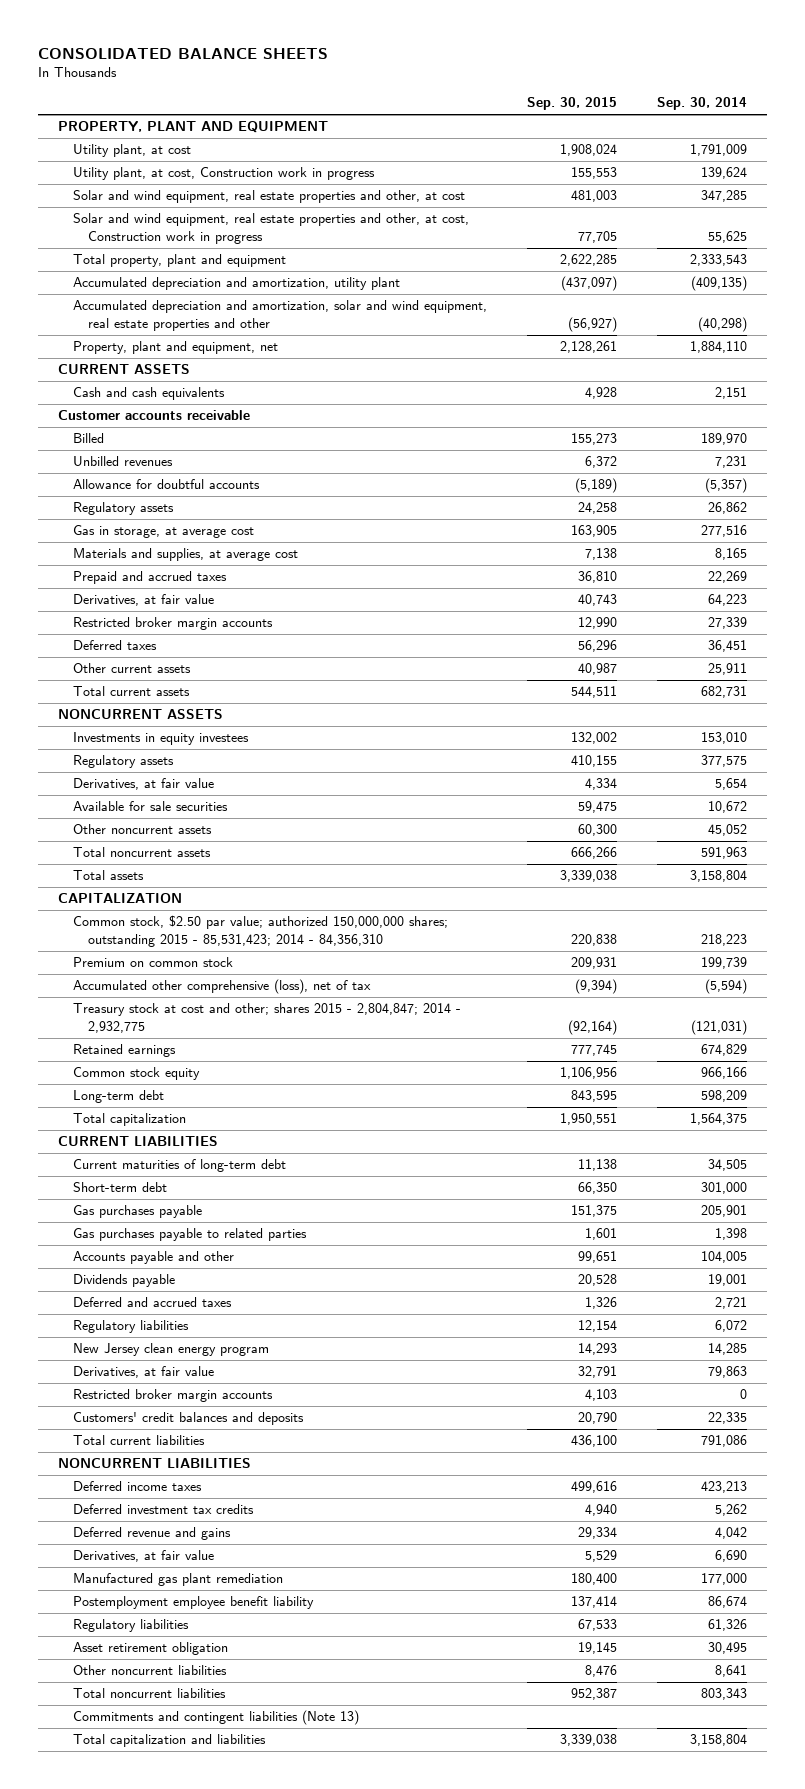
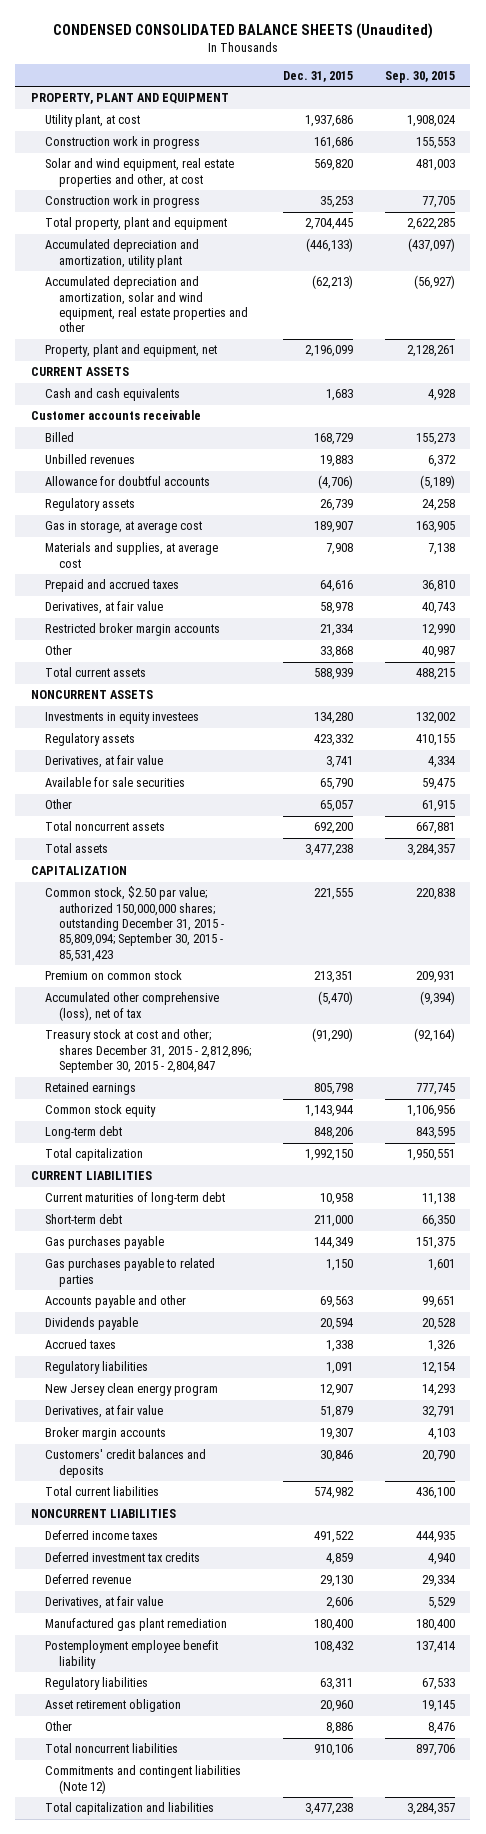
- CONSOLIDATED BALANCE SHEETS
+ CONDENSED CONSOLIDATED BALANCE SHEETS (Unaudited)
- | Sep. 30, 2015 | Sep. 30, 2014
+ | Dec. 31, 2015 | Sep. 30, 2015
- Utility plant, at cost, Construction work in progress | 155,553 | 139,624
+ Construction work in progress | 161,686 | 155,553
- Solar and wind equipment, real estate properties and other, at cost, Construction work in progress | 77,705 | 55,625
+ Construction work in progress | 35,253 | 77,705
- Deferred taxes | 56,296 | 36,451
- Other current assets | 40,987 | 25,911
- Total current assets | 544,511 | 682,731
+ Other | 33,868 | 40,987
+ Total current assets | 588,939 | 488,215
- Other noncurrent assets | 60,300 | 45,052
- Total noncurrent assets | 666,266 | 591,963
- Total assets | 3,339,038 | 3,158,804
+ Other | 65,057 | 61,915
+ Total noncurrent assets | 692,200 | 667,881
+ Total assets | 3,477,238 | 3,284,357
- Common stock, $2.50 par value; authorized 150,000,000 shares; outstanding 2015 - 85,531,423; 2014 - 84,356,310 | 220,838 | 218,223
+ Common stock, $2.50 par value; authorized 150,000,000 shares; outstanding December 31, 2015 - 85,809,094; September 30, 2015 - 85,531,423 | 221,555 | 220,838
- Treasury stock at cost and other; shares 2015 - 2,804,847; 2014 - 2,932,775 | (92,164) | (121,031)
+ Treasury stock at cost and other; shares December 31, 2015 - 2,812,896; September 30, 2015 - 2,804,847 | (91,290) | (92,164)
- Deferred and accrued taxes | 1,326 | 2,721
+ Accrued taxes | 1,338 | 1,326
- Restricted broker margin accounts | 4,103 | 0
+ Broker margin accounts | 19,307 | 4,103
- Deferred income taxes | 499,616 | 423,213
+ Deferred income taxes | 491,522 | 444,935
- Deferred revenue and gains | 29,334 | 4,042
+ Deferred revenue | 29,130 | 29,334
- Other noncurrent liabilities | 8,476 | 8,641
- Total noncurrent liabilities | 952,387 | 803,343
- Commitments and contingent liabilities (Note 13)
- Total capitalization and liabilities | 3,339,038 | 3,158,804
+ Other | 8,886 | 8,476
+ Total noncurrent liabilities | 910,106 | 897,706
+ Commitments and contingent liabilities (Note 12)
+ Total capitalization and liabilities | 3,477,238 | 3,284,357

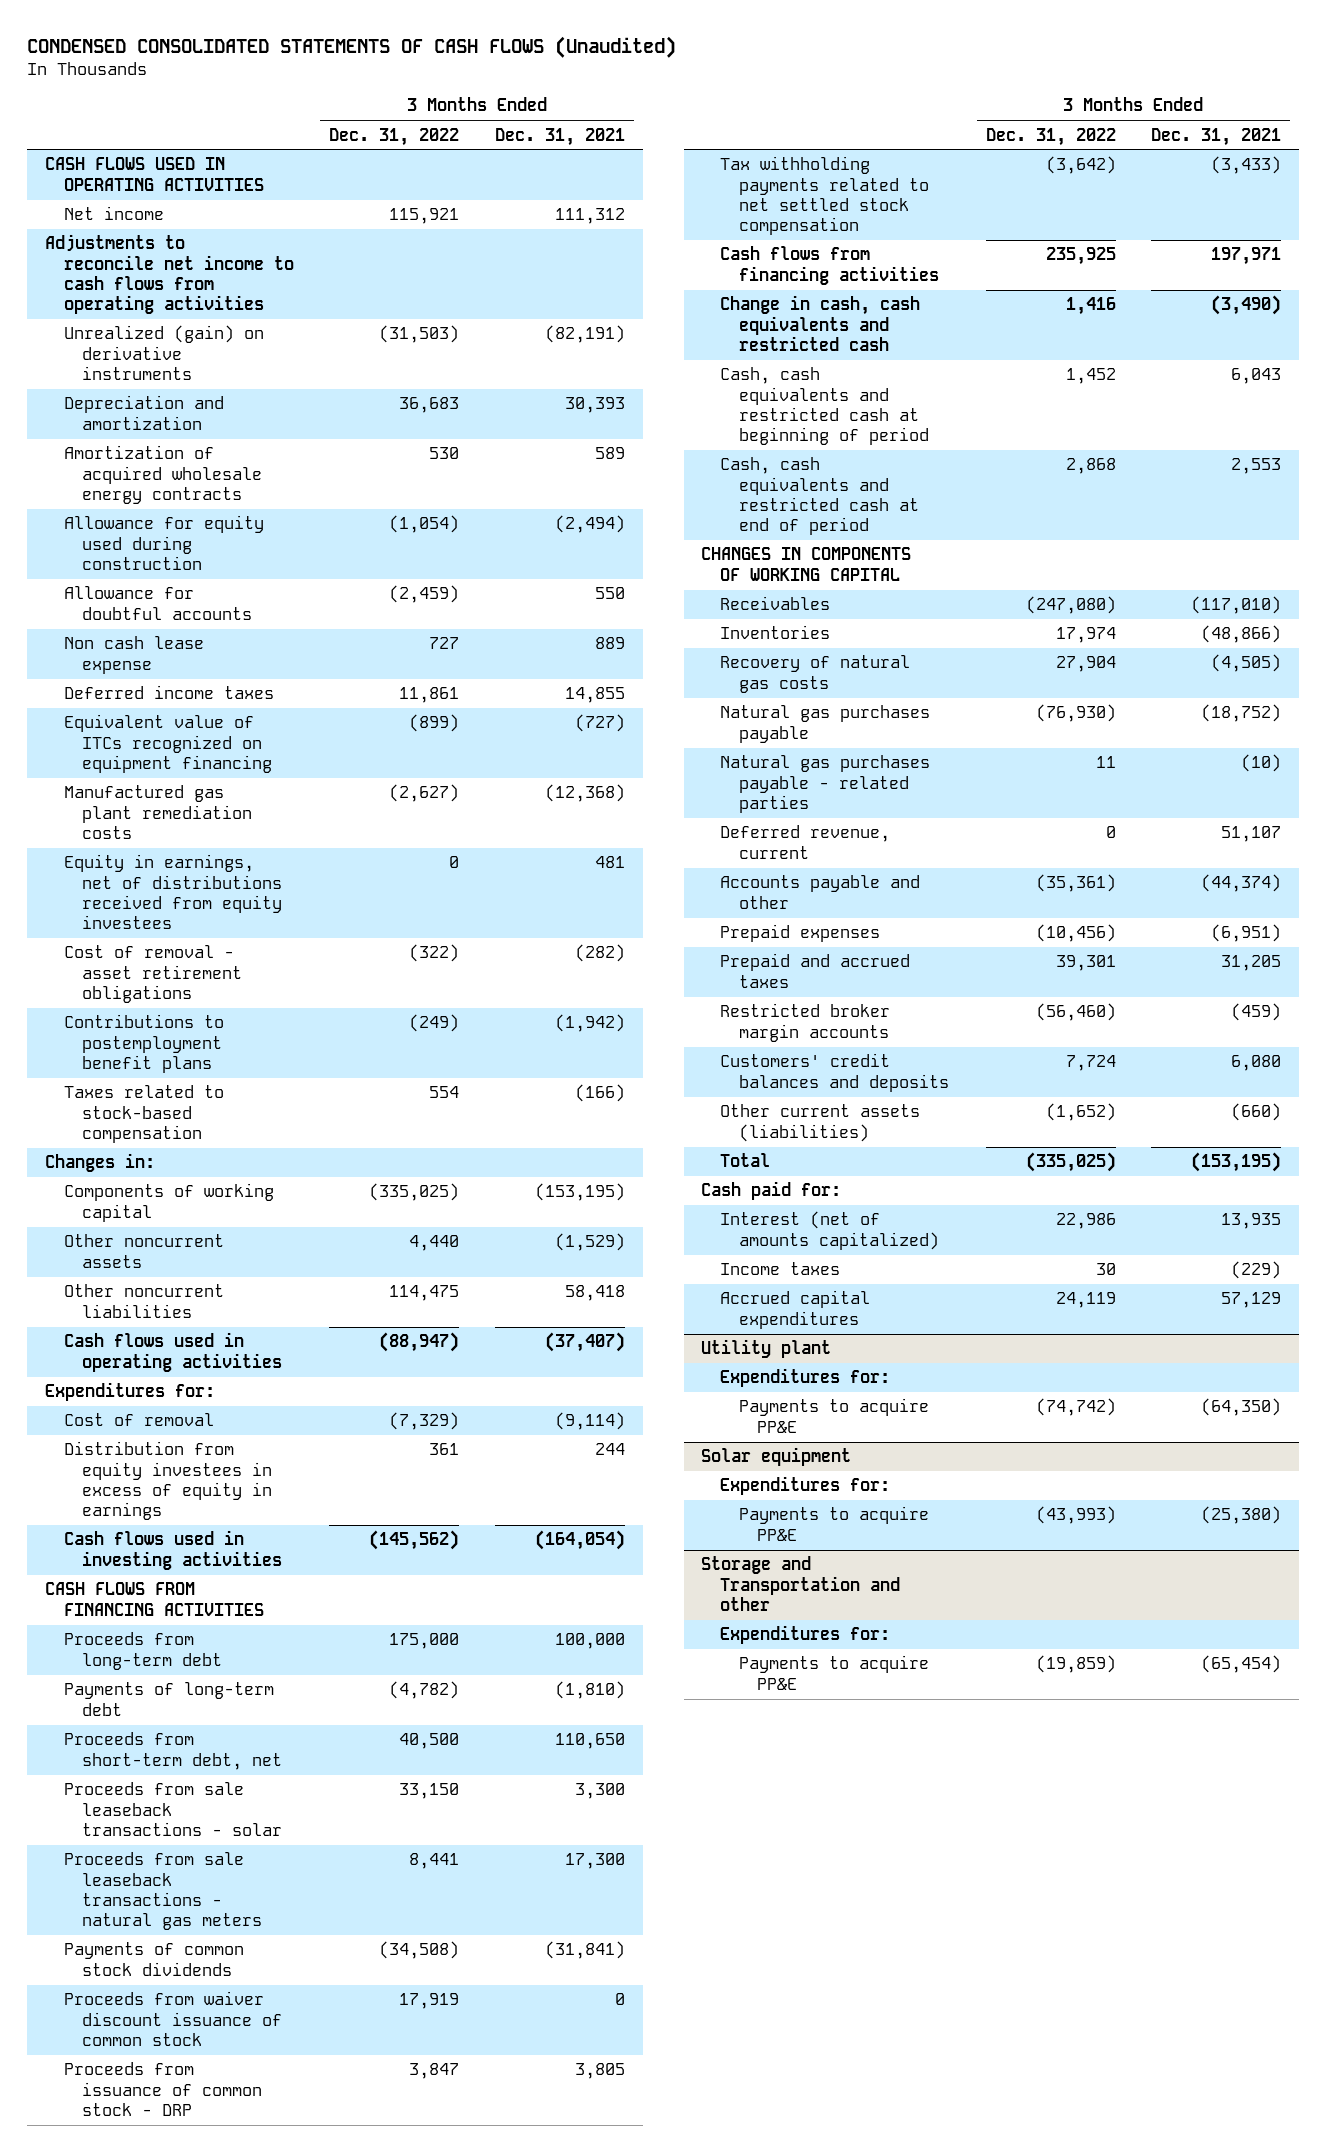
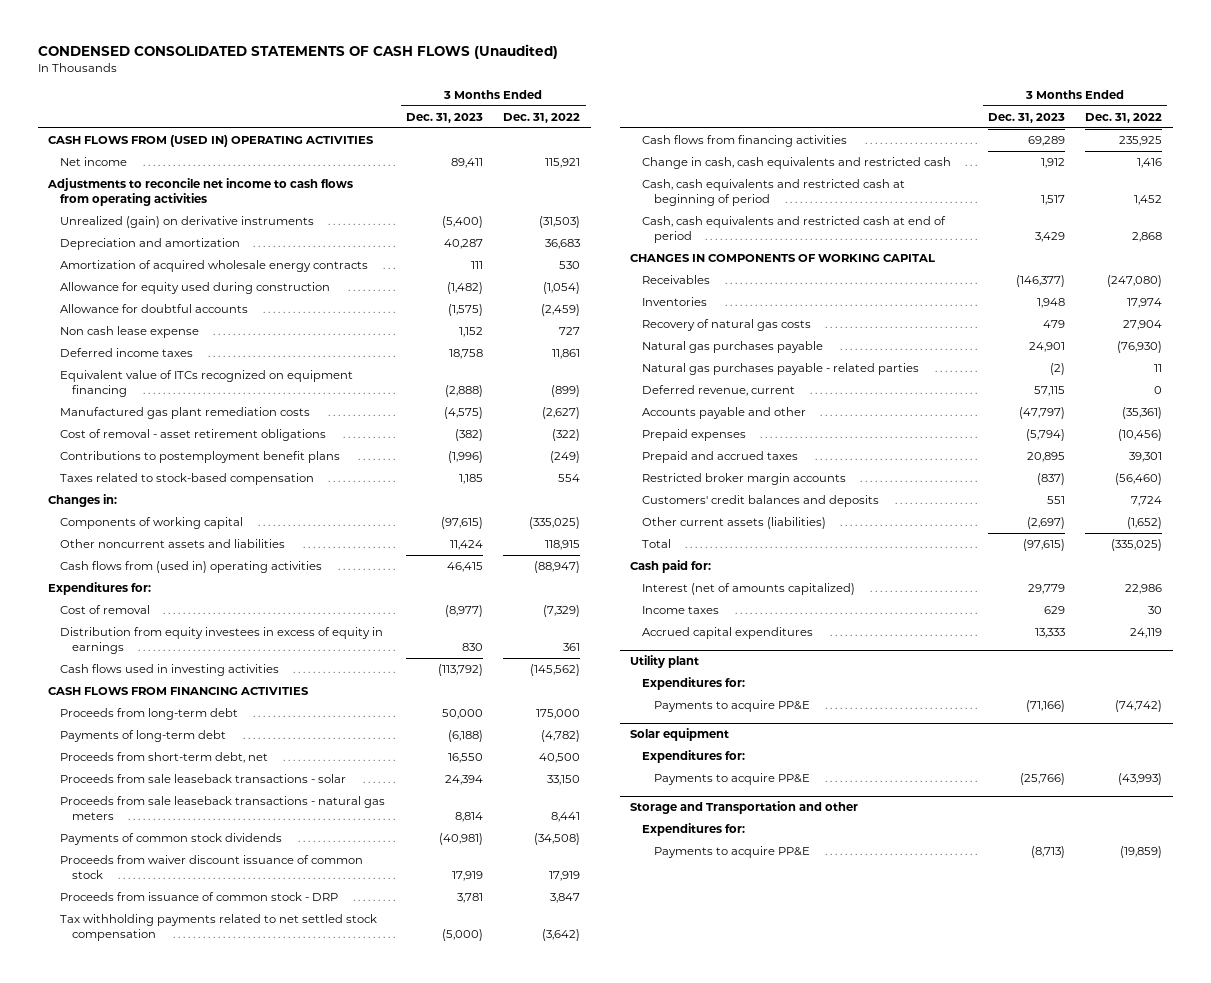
- | 3 Months Ended Dec. 31, 2022 | 3 Months Ended Dec. 31, 2021
+ | 3 Months Ended Dec. 31, 2023 | 3 Months Ended Dec. 31, 2022
- CASH FLOWS USED IN OPERATING ACTIVITIES
+ CASH FLOWS FROM (USED IN) OPERATING ACTIVITIES
- Equity in earnings, net of distributions received from equity investees | 0 | 481
- Other noncurrent assets | 4,440 | (1,529)
- Other noncurrent liabilities | 114,475 | 58,418
- Cash flows used in operating activities | (88,947) | (37,407)
+ Other noncurrent assets and liabilities | 11,424 | 118,915
+ Cash flows from (used in) operating activities | 46,415 | (88,947)

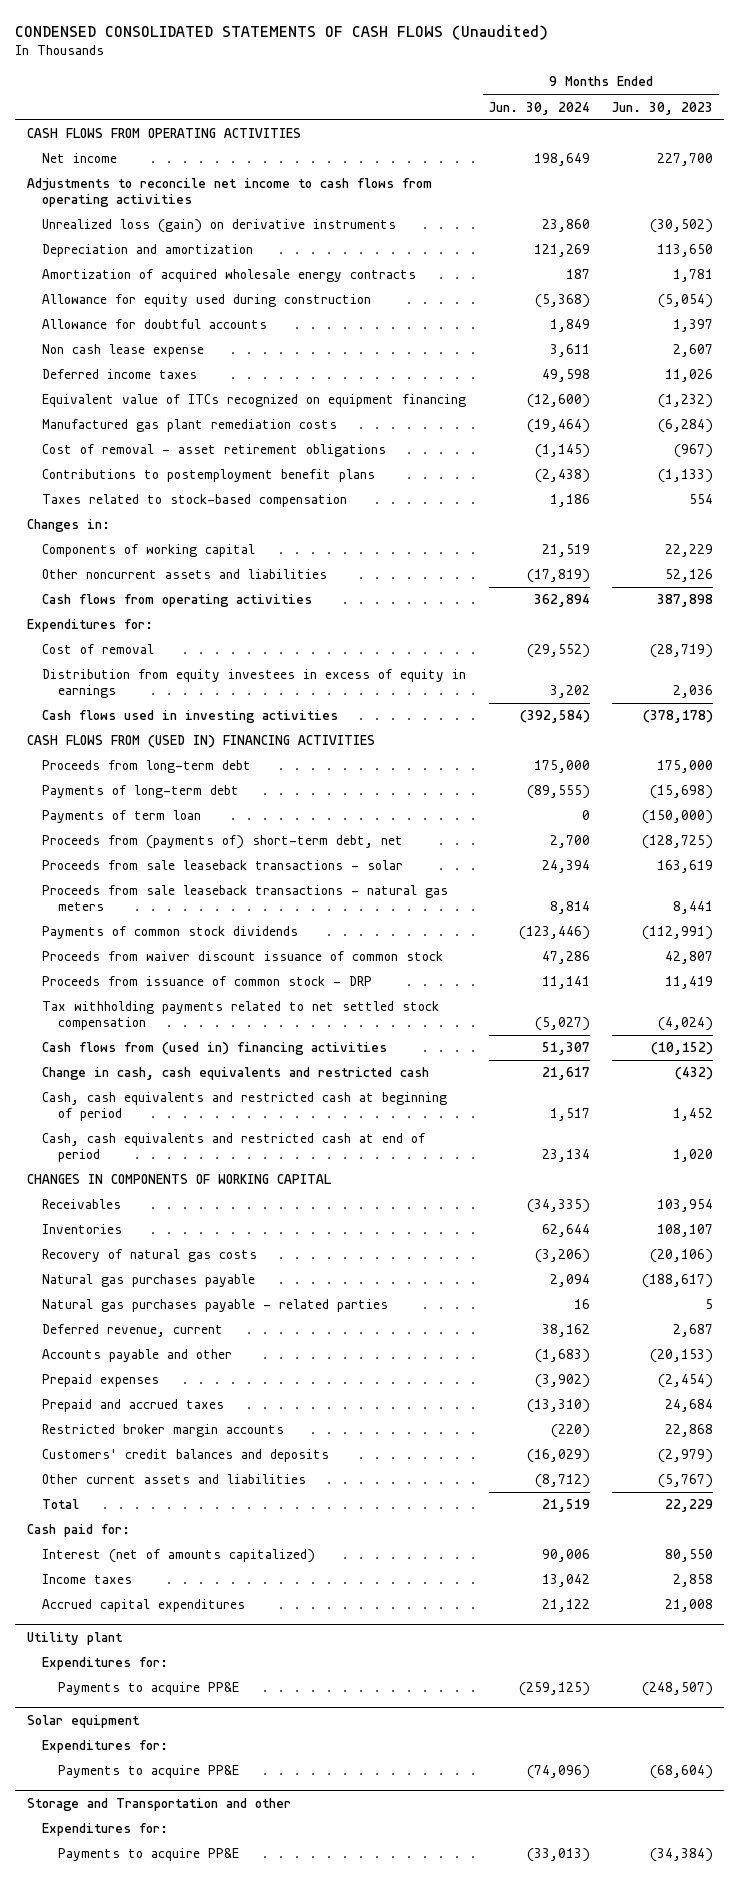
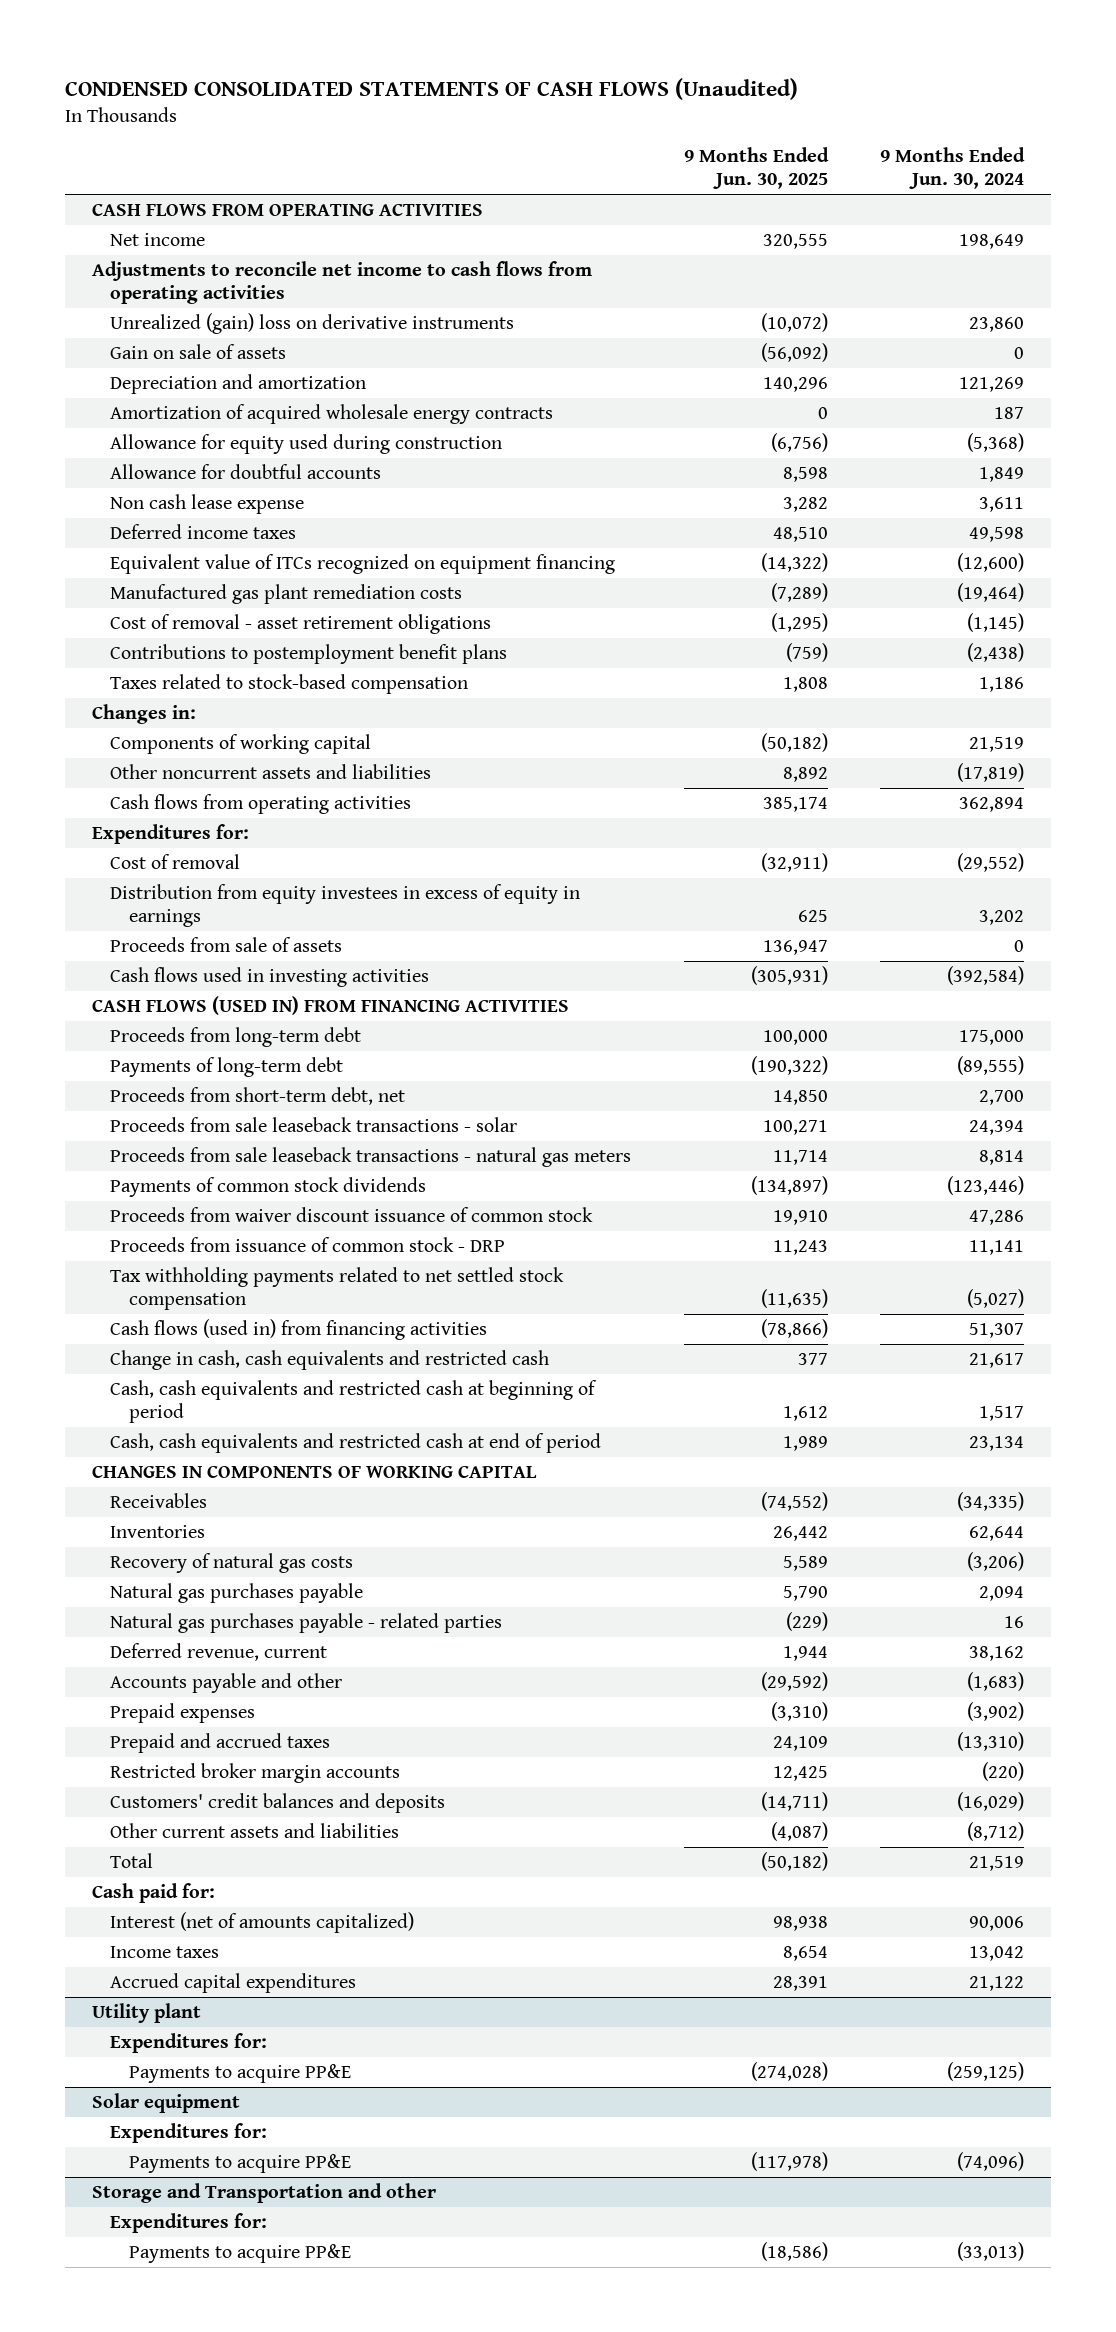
- | 9 Months Ended Jun. 30, 2024 | 9 Months Ended Jun. 30, 2023
+ | 9 Months Ended Jun. 30, 2025 | 9 Months Ended Jun. 30, 2024
- Unrealized loss (gain) on derivative instruments | 23,860 | (30,502)
+ Unrealized (gain) loss on derivative instruments | (10,072) | 23,860
+ Gain on sale of assets | (56,092) | 0
+ Proceeds from sale of assets | 136,947 | 0
- CASH FLOWS FROM (USED IN) FINANCING ACTIVITIES
+ CASH FLOWS (USED IN) FROM FINANCING ACTIVITIES
- Payments of term loan | 0 | (150,000)
- Proceeds from (payments of) short-term debt, net | 2,700 | (128,725)
+ Proceeds from short-term debt, net | 14,850 | 2,700
- Cash flows from (used in) financing activities | 51,307 | (10,152)
+ Cash flows (used in) from financing activities | (78,866) | 51,307

